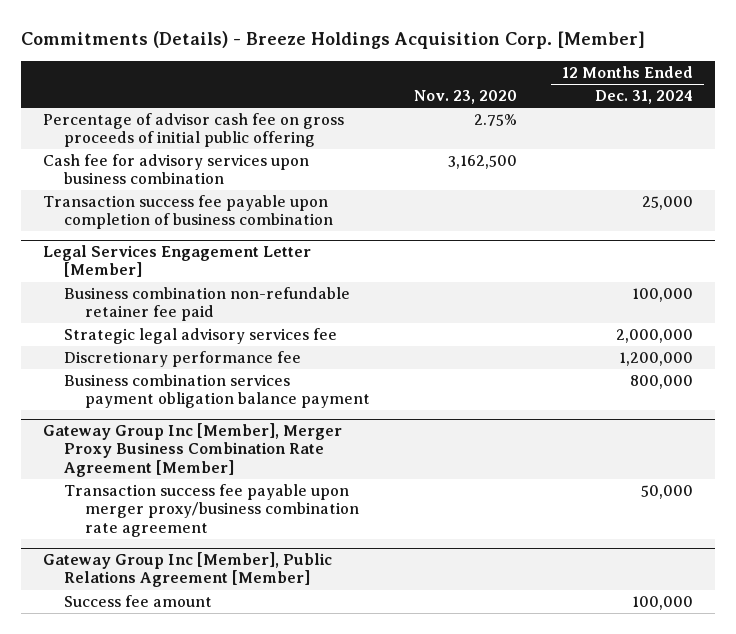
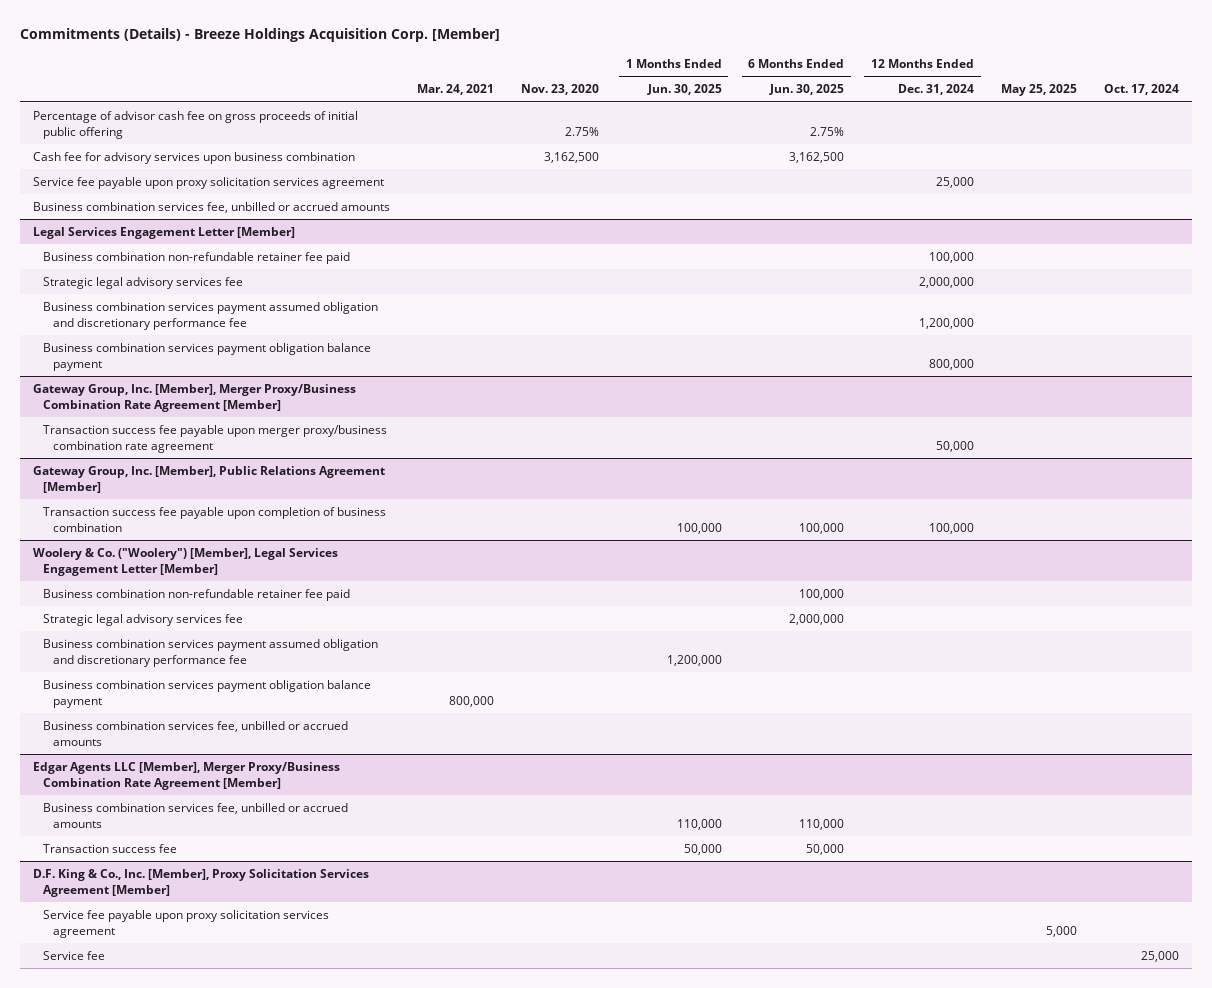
- | Nov. 23, 2020 | 12 Months Ended Dec. 31, 2024
+ | Mar. 24, 2021 | Nov. 23, 2020 | 1 Months Ended Jun. 30, 2025 | 6 Months Ended Jun. 30, 2025 | 12 Months Ended Dec. 31, 2024 | May 25, 2025 | Oct. 17, 2024
- Transaction success fee payable upon completion of business combination | | 25,000
+ Service fee payable upon proxy solicitation services agreement | | | | | 25,000 | |
+ Business combination services fee, unbilled or accrued amounts
@ Legal Services Engagement Letter [Member]
- Discretionary performance fee | | 1,200,000
+ Business combination services payment assumed obligation and discretionary performance fee | | | | | 1,200,000 | |
- Gateway Group Inc [Member], Merger Proxy Business Combination Rate Agreement [Member]
+ Gateway Group, Inc. [Member], Merger Proxy/Business Combination Rate Agreement [Member]
- Gateway Group Inc [Member], Public Relations Agreement [Member]
- Success fee amount | | 100,000
+ Gateway Group, Inc. [Member], Public Relations Agreement [Member]
+ Transaction success fee payable upon completion of business combination | | | 100,000 | 100,000 | 100,000 | |
+ Woolery & Co. ("Woolery") [Member], Legal Services Engagement Letter [Member]
+ Business combination non-refundable retainer fee paid | | | | 100,000 | | |
+ Strategic legal advisory services fee | | | | 2,000,000 | | |
+ Business combination services payment assumed obligation and discretionary performance fee | | | 1,200,000 | | | |
+ Business combination services payment obligation balance payment | 800,000 | | | | | |
+ Business combination services fee, unbilled or accrued amounts
+ Edgar Agents LLC [Member], Merger Proxy/Business Combination Rate Agreement [Member]
+ Business combination services fee, unbilled or accrued amounts | | | 110,000 | 110,000 | | |
+ Transaction success fee | | | 50,000 | 50,000 | | |
+ D.F. King & Co., Inc. [Member], Proxy Solicitation Services Agreement [Member]
+ Service fee payable upon proxy solicitation services agreement | | | | | | 5,000 |
+ Service fee | | | | | | | 25,000

